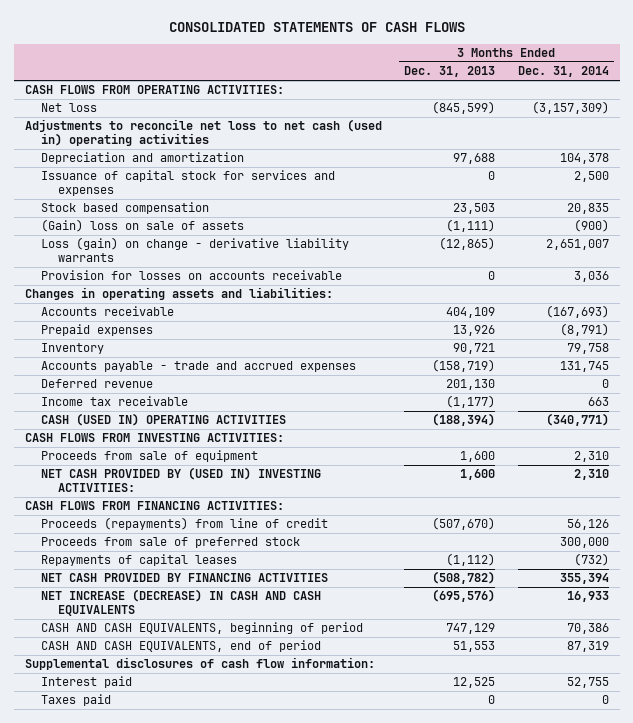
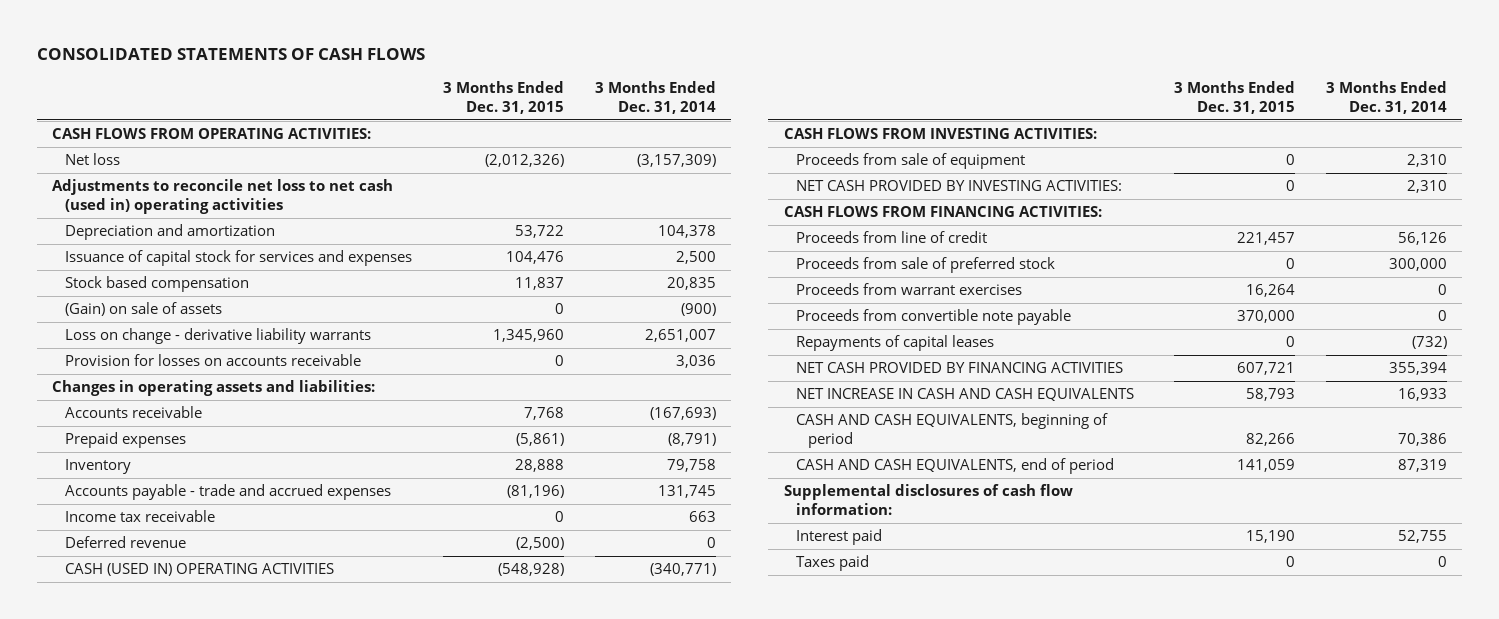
- | 3 Months Ended Dec. 31, 2013 | 3 Months Ended Dec. 31, 2014
+ | 3 Months Ended Dec. 31, 2015 | 3 Months Ended Dec. 31, 2014
- (Gain) loss on sale of assets | (1,111) | (900)
- Loss (gain) on change - derivative liability warrants | (12,865) | 2,651,007
+ (Gain) on sale of assets | 0 | (900)
+ Loss on change - derivative liability warrants | 1,345,960 | 2,651,007
moved down: Deferred revenue | (2,500) | 0
- NET CASH PROVIDED BY (USED IN) INVESTING ACTIVITIES: | 1,600 | 2,310
+ NET CASH PROVIDED BY INVESTING ACTIVITIES: | 0 | 2,310
- Proceeds (repayments) from line of credit | (507,670) | 56,126
+ Proceeds from line of credit | 221,457 | 56,126
+ Proceeds from warrant exercises | 16,264 | 0
+ Proceeds from convertible note payable | 370,000 | 0
- NET INCREASE (DECREASE) IN CASH AND CASH EQUIVALENTS | (695,576) | 16,933
+ NET INCREASE IN CASH AND CASH EQUIVALENTS | 58,793 | 16,933

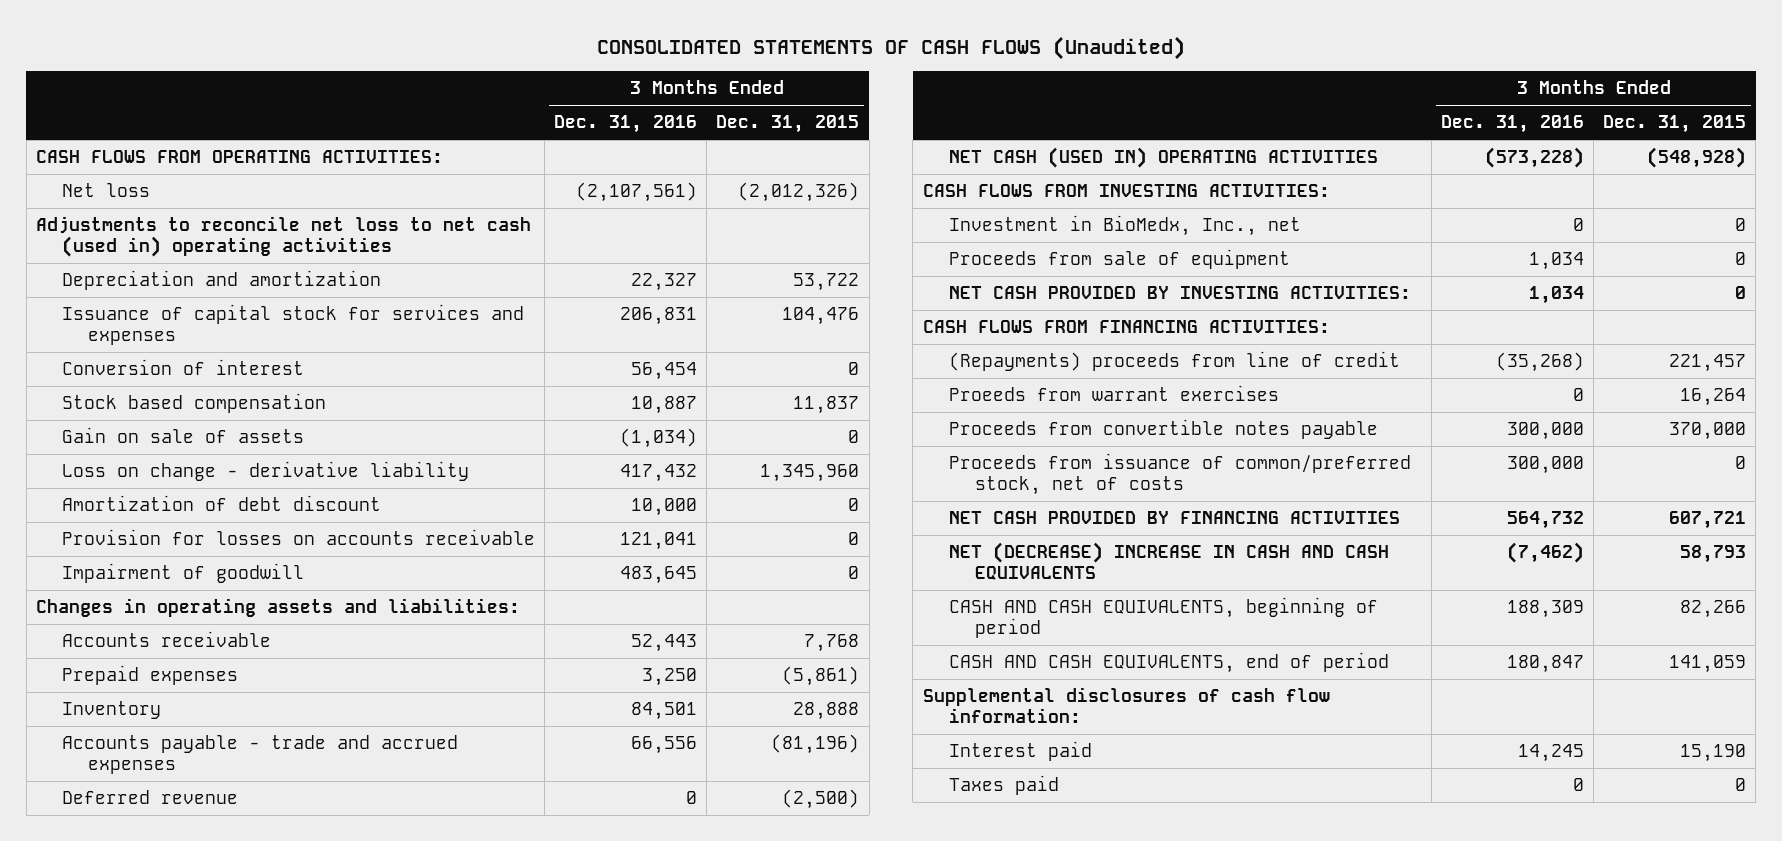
- CONSOLIDATED STATEMENTS OF CASH FLOWS
+ CONSOLIDATED STATEMENTS OF CASH FLOWS (Unaudited)
- | 3 Months Ended Dec. 31, 2015 | 3 Months Ended Dec. 31, 2014
+ | 3 Months Ended Dec. 31, 2016 | 3 Months Ended Dec. 31, 2015
+ Conversion of interest | 56,454 | 0
- (Gain) on sale of assets | 0 | (900)
- Loss on change - derivative liability warrants | 1,345,960 | 2,651,007
+ Gain on sale of assets | (1,034) | 0
+ Loss on change - derivative liability | 417,432 | 1,345,960
+ Amortization of debt discount | 10,000 | 0
+ Impairment of goodwill | 483,645 | 0
- Income tax receivable | 0 | 663
- CASH (USED IN) OPERATING ACTIVITIES | (548,928) | (340,771)
+ NET CASH (USED IN) OPERATING ACTIVITIES | (573,228) | (548,928)
+ Investment in BioMedx, Inc., net | 0 | 0
- Proceeds from line of credit | 221,457 | 56,126
- Proceeds from sale of preferred stock | 0 | 300,000
- Proceeds from warrant exercises | 16,264 | 0
- Proceeds from convertible note payable | 370,000 | 0
- Repayments of capital leases | 0 | (732)
+ (Repayments) proceeds from line of credit | (35,268) | 221,457
+ Proeeds from warrant exercises | 0 | 16,264
+ Proceeds from convertible notes payable | 300,000 | 370,000
+ Proceeds from issuance of common/preferred stock, net of costs | 300,000 | 0
- NET INCREASE IN CASH AND CASH EQUIVALENTS | 58,793 | 16,933
+ NET (DECREASE) INCREASE IN CASH AND CASH EQUIVALENTS | (7,462) | 58,793

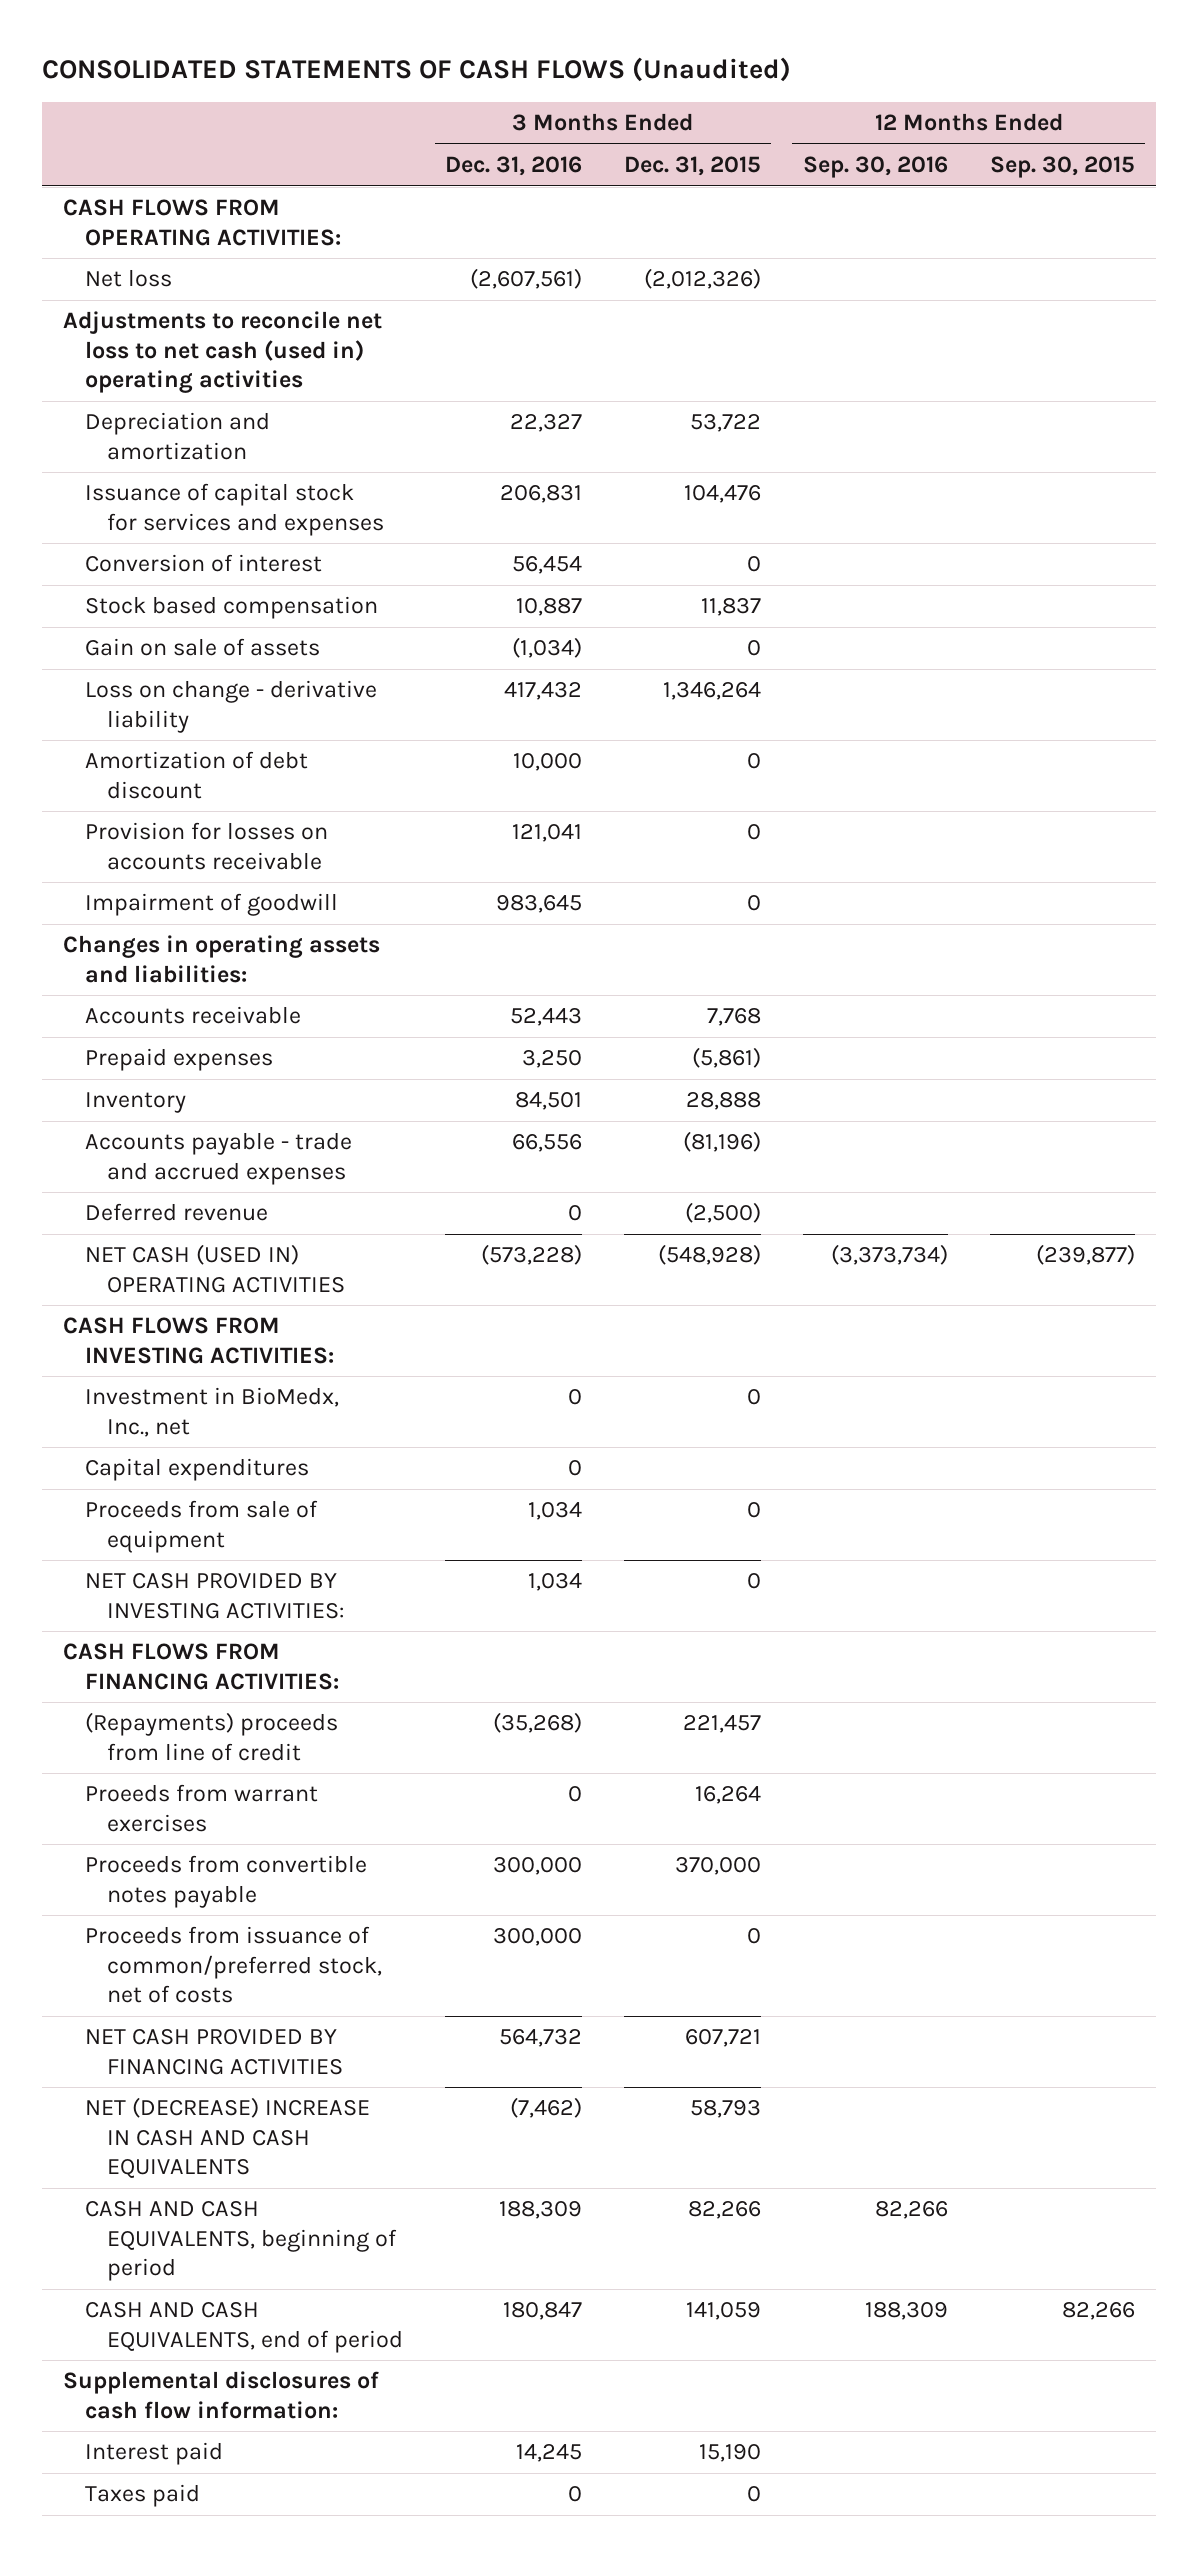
- | 3 Months Ended Dec. 31, 2016 | 3 Months Ended Dec. 31, 2015
+ | 3 Months Ended Dec. 31, 2016 | 3 Months Ended Dec. 31, 2015 | 12 Months Ended Sep. 30, 2016 | 12 Months Ended Sep. 30, 2015
- Net loss | (2,107,561) | (2,012,326)
+ Net loss | (2,607,561) | (2,012,326) | |
- Loss on change - derivative liability | 417,432 | 1,345,960
+ Loss on change - derivative liability | 417,432 | 1,346,264 | |
- Impairment of goodwill | 483,645 | 0
+ Impairment of goodwill | 983,645 | 0 | |
+ Capital expenditures | 0 | | |

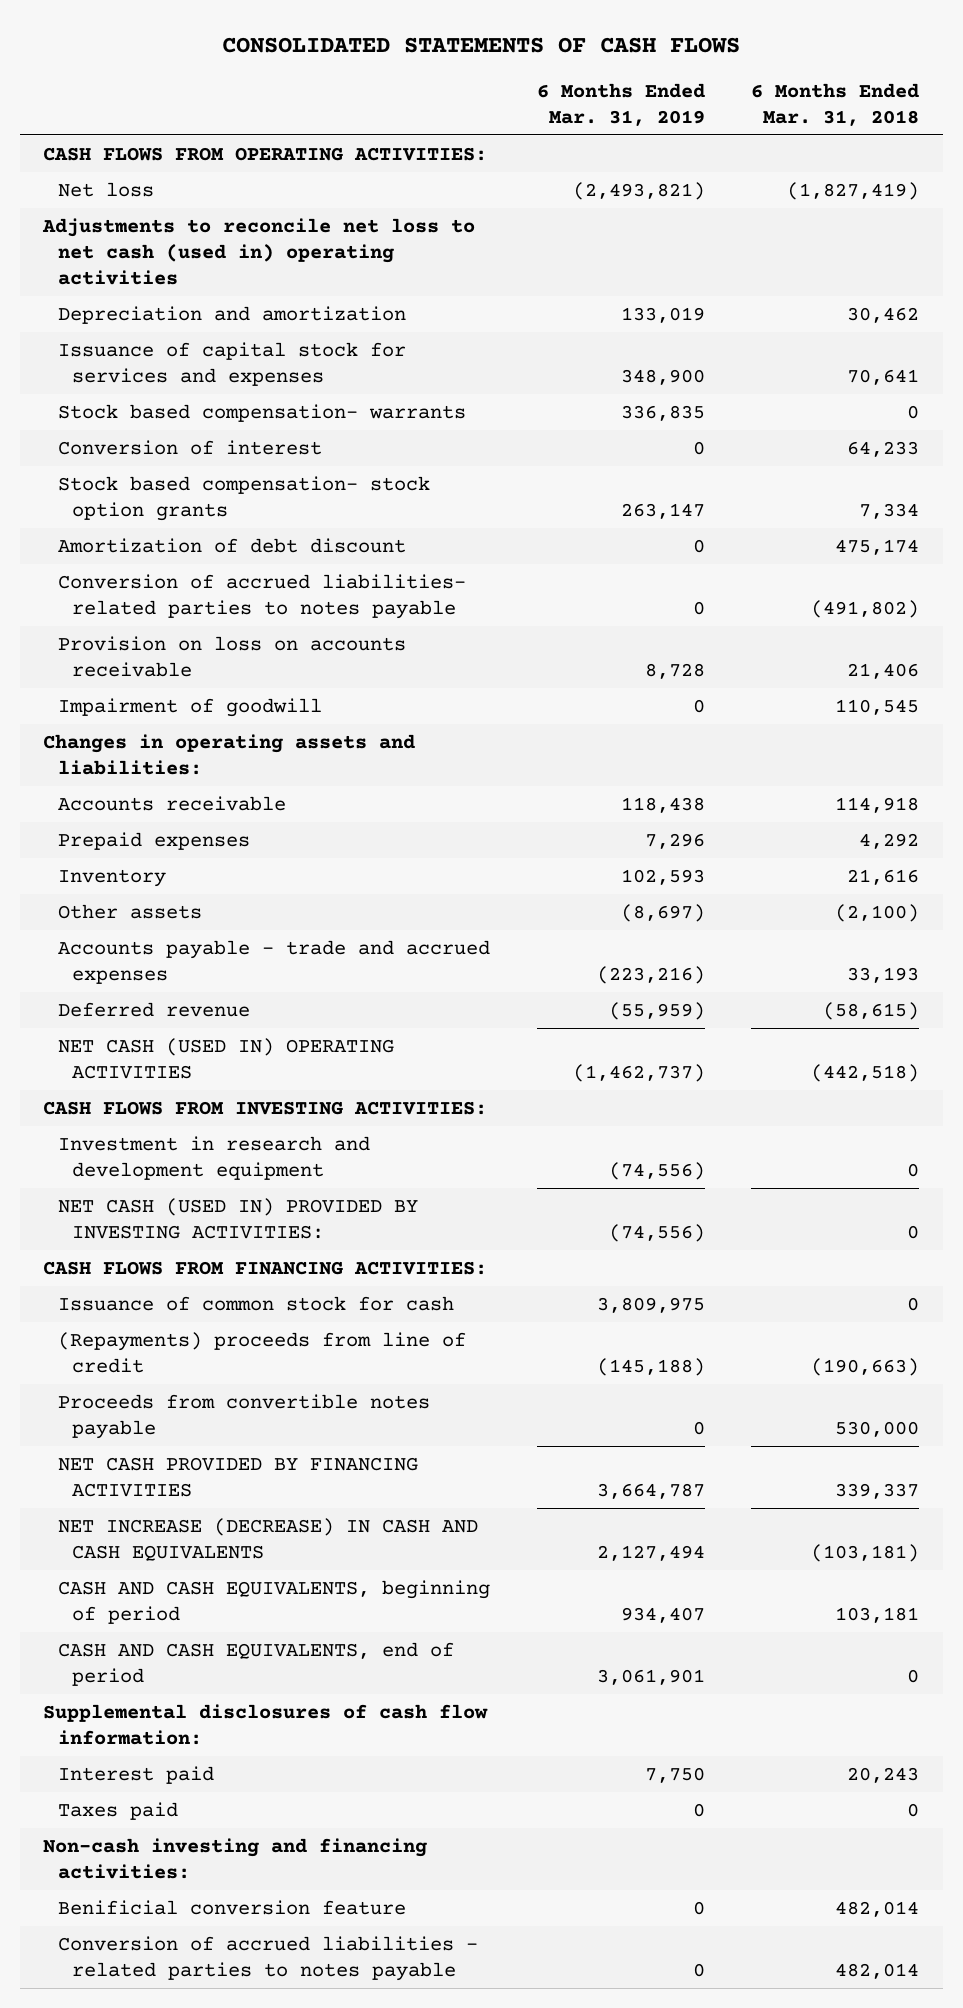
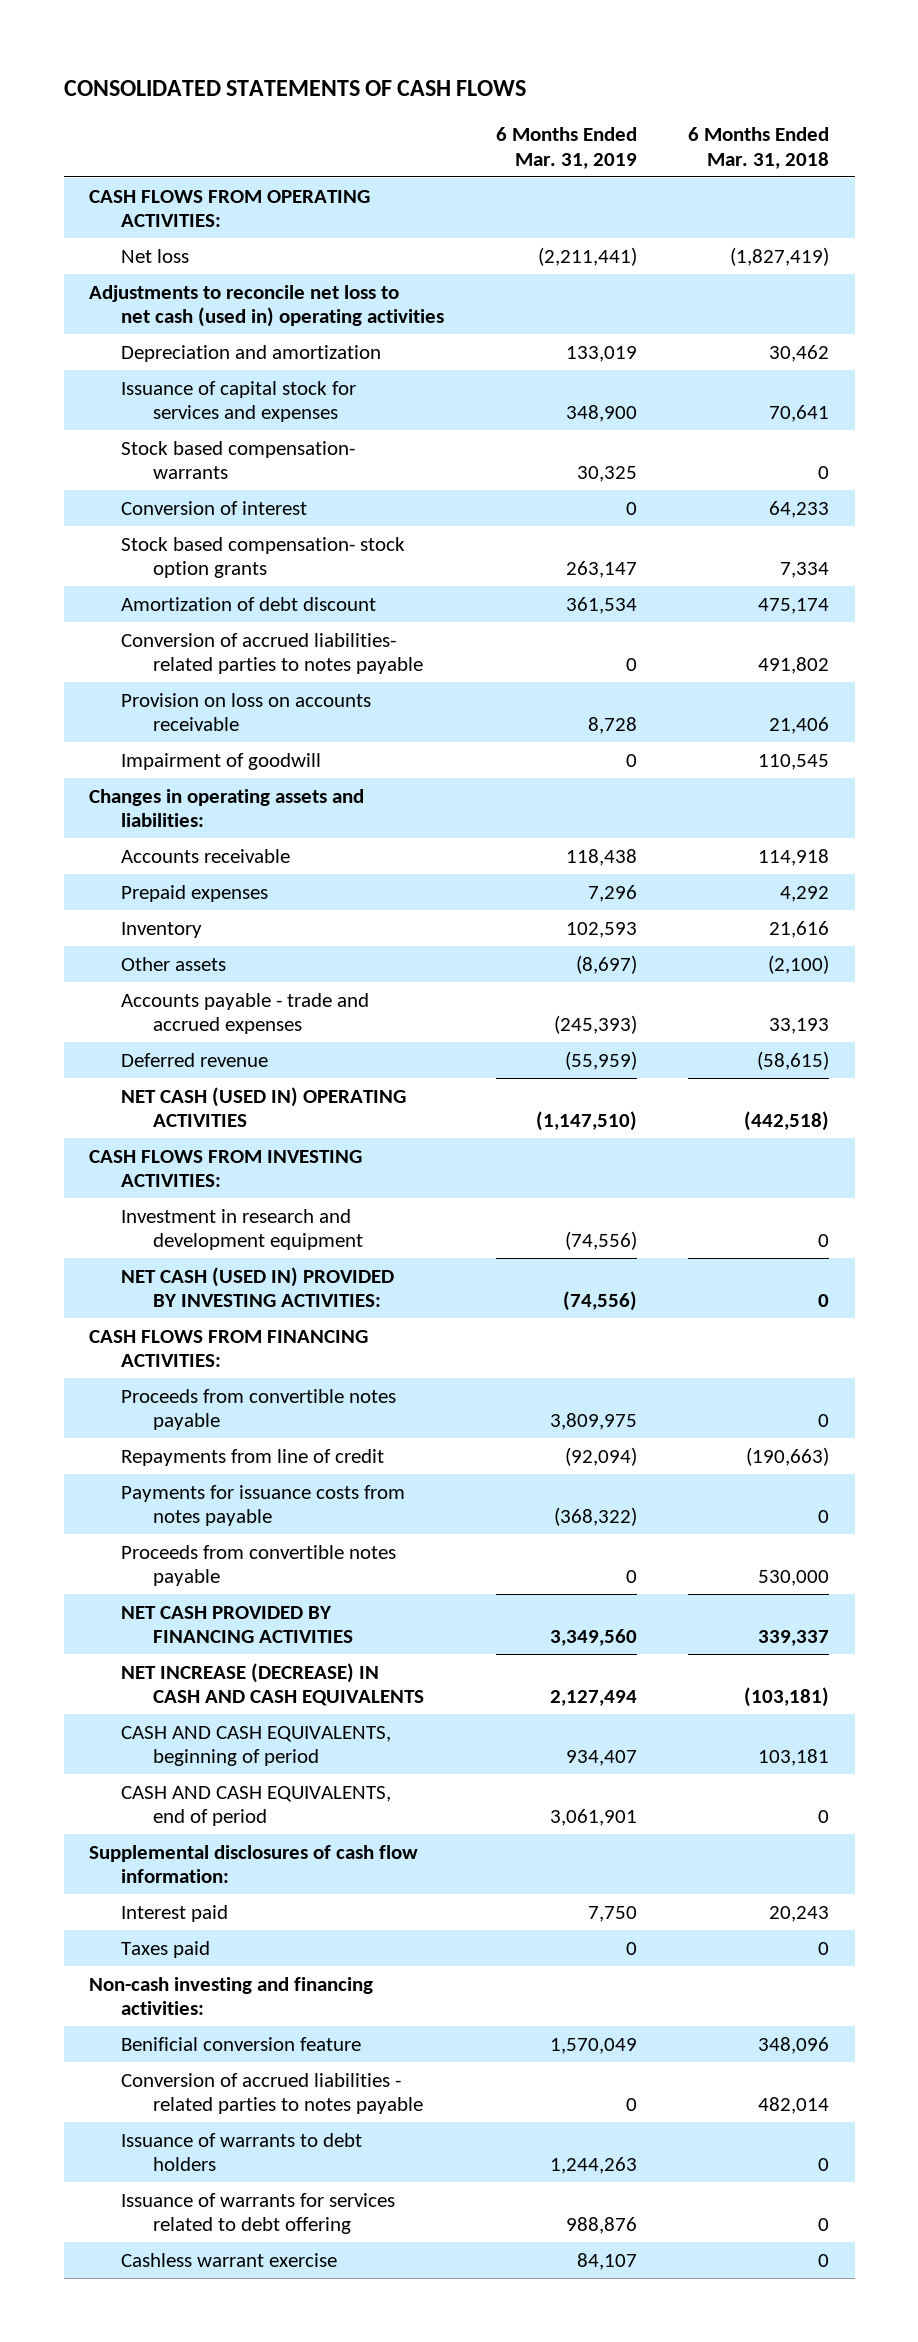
- Net loss | (2,493,821) | (1,827,419)
+ Net loss | (2,211,441) | (1,827,419)
- Stock based compensation- warrants | 336,835 | 0
+ Stock based compensation- warrants | 30,325 | 0
- Amortization of debt discount | 0 | 475,174
- Conversion of accrued liabilities- related parties to notes payable | 0 | (491,802)
+ Amortization of debt discount | 361,534 | 475,174
+ Conversion of accrued liabilities- related parties to notes payable | 0 | 491,802
- Accounts payable - trade and accrued expenses | (223,216) | 33,193
+ Accounts payable - trade and accrued expenses | (245,393) | 33,193
- NET CASH (USED IN) OPERATING ACTIVITIES | (1,462,737) | (442,518)
+ NET CASH (USED IN) OPERATING ACTIVITIES | (1,147,510) | (442,518)
- Issuance of common stock for cash | 3,809,975 | 0
- (Repayments) proceeds from line of credit | (145,188) | (190,663)
+ Proceeds from convertible notes payable | 3,809,975 | 0
+ Repayments from line of credit | (92,094) | (190,663)
+ Payments for issuance costs from notes payable | (368,322) | 0
- NET CASH PROVIDED BY FINANCING ACTIVITIES | 3,664,787 | 339,337
+ NET CASH PROVIDED BY FINANCING ACTIVITIES | 3,349,560 | 339,337
- Benificial conversion feature | 0 | 482,014
+ Benificial conversion feature | 1,570,049 | 348,096
+ Issuance of warrants to debt holders | 1,244,263 | 0
+ Issuance of warrants for services related to debt offering | 988,876 | 0
+ Cashless warrant exercise | 84,107 | 0

